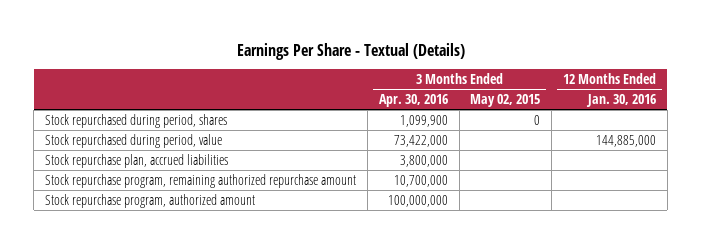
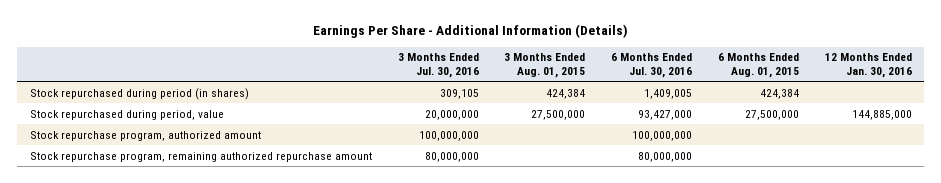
- Earnings Per Share - Textual (Details)
+ Earnings Per Share - Additional Information (Details)
- | 3 Months Ended Apr. 30, 2016 | 3 Months Ended May 02, 2015 | 12 Months Ended Jan. 30, 2016
+ | 3 Months Ended Jul. 30, 2016 | 3 Months Ended Aug. 01, 2015 | 6 Months Ended Jul. 30, 2016 | 6 Months Ended Aug. 01, 2015 | 12 Months Ended Jan. 30, 2016
- Stock repurchased during period, shares | 1,099,900 | 0 |
+ Stock repurchased during period (in shares) | 309,105 | 424,384 | 1,409,005 | 424,384 |
- Stock repurchase plan, accrued liabilities | 3,800,000 | |
moved down: Stock repurchase program, remaining authorized repurchase amount | 80,000,000 | | 80,000,000 | |

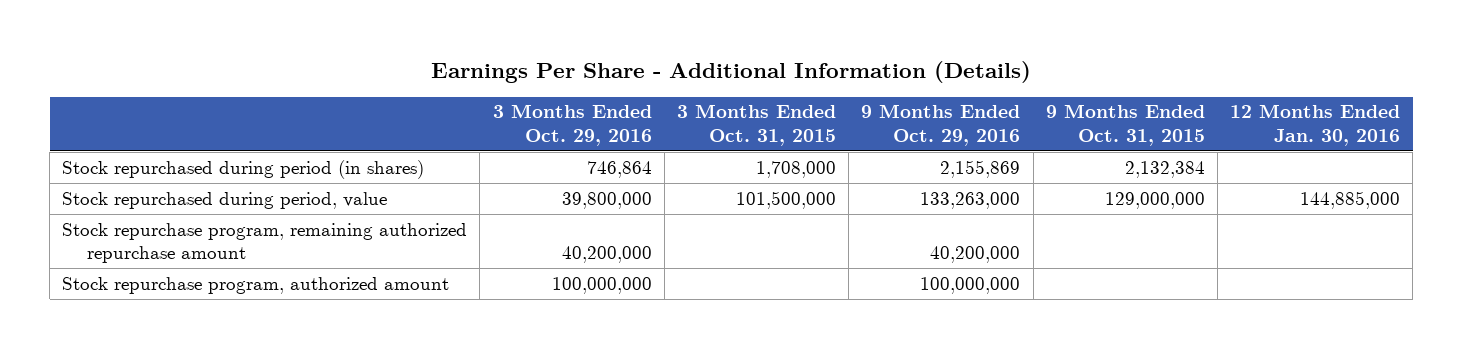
- | 3 Months Ended Jul. 30, 2016 | 3 Months Ended Aug. 01, 2015 | 6 Months Ended Jul. 30, 2016 | 6 Months Ended Aug. 01, 2015 | 12 Months Ended Jan. 30, 2016
+ | 3 Months Ended Oct. 29, 2016 | 3 Months Ended Oct. 31, 2015 | 9 Months Ended Oct. 29, 2016 | 9 Months Ended Oct. 31, 2015 | 12 Months Ended Jan. 30, 2016
moved down: Stock repurchase program, authorized amount | 100,000,000 | | 100,000,000 | |

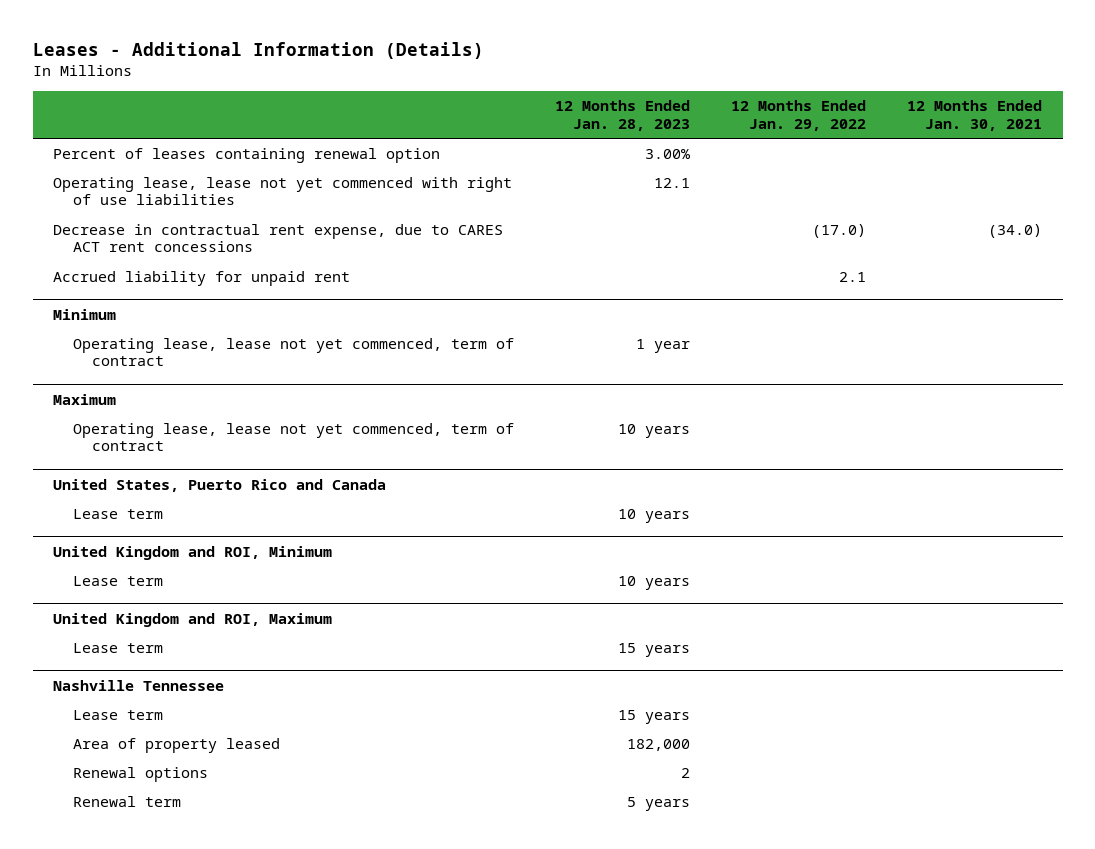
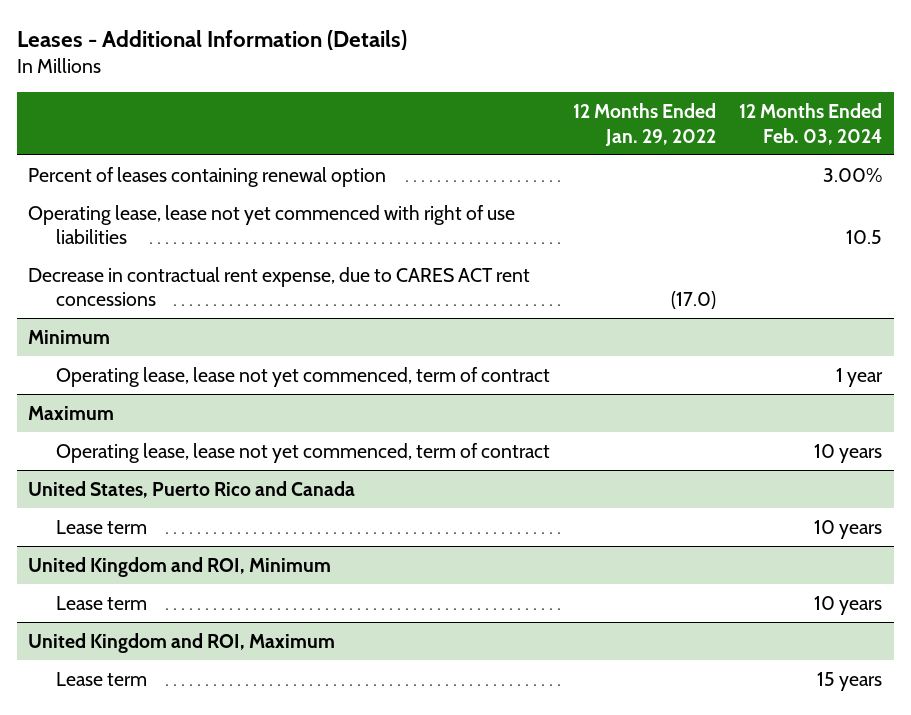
- | 12 Months Ended Jan. 28, 2023 | 12 Months Ended Jan. 29, 2022 | 12 Months Ended Jan. 30, 2021
+ | 12 Months Ended Jan. 29, 2022 | 12 Months Ended Feb. 03, 2024
- Accrued liability for unpaid rent | | 2.1 |
- Nashville Tennessee
- Lease term | 15 years | |
- Area of property leased | 182,000 | |
- Renewal options | 2 | |
- Renewal term | 5 years | |

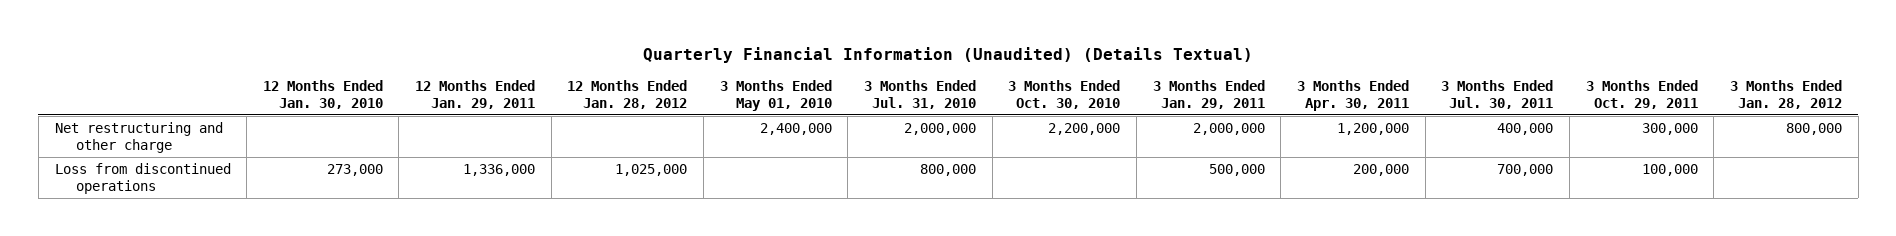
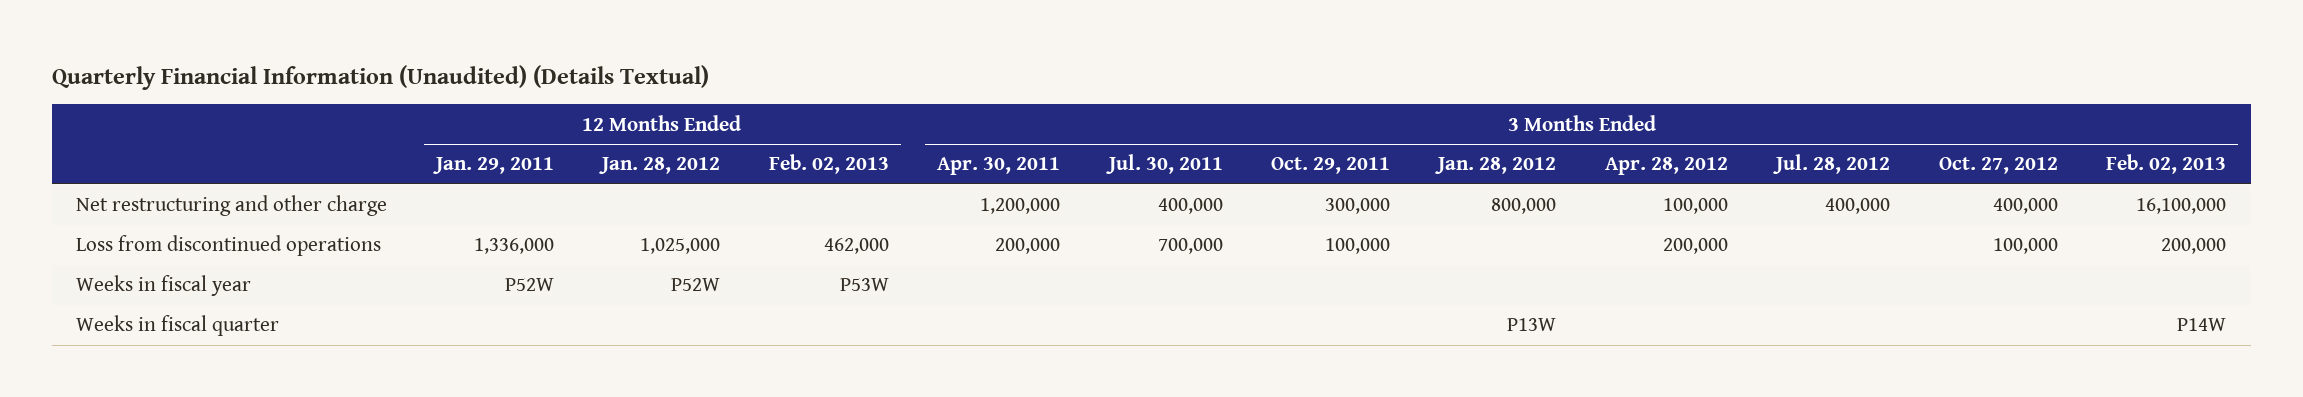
- | 12 Months Ended Jan. 30, 2010 | 12 Months Ended Jan. 29, 2011 | 12 Months Ended Jan. 28, 2012 | 3 Months Ended May 01, 2010 | 3 Months Ended Jul. 31, 2010 | 3 Months Ended Oct. 30, 2010 | 3 Months Ended Jan. 29, 2011 | 3 Months Ended Apr. 30, 2011 | 3 Months Ended Jul. 30, 2011 | 3 Months Ended Oct. 29, 2011 | 3 Months Ended Jan. 28, 2012
+ | 12 Months Ended Jan. 29, 2011 | 12 Months Ended Jan. 28, 2012 | 12 Months Ended Feb. 02, 2013 | 3 Months Ended Apr. 30, 2011 | 3 Months Ended Jul. 30, 2011 | 3 Months Ended Oct. 29, 2011 | 3 Months Ended Jan. 28, 2012 | 3 Months Ended Apr. 28, 2012 | 3 Months Ended Jul. 28, 2012 | 3 Months Ended Oct. 27, 2012 | 3 Months Ended Feb. 02, 2013
+ Weeks in fiscal year | P52W | P52W | P53W | | | | | | | |
+ Weeks in fiscal quarter | | | | | | | P13W | | | | P14W

